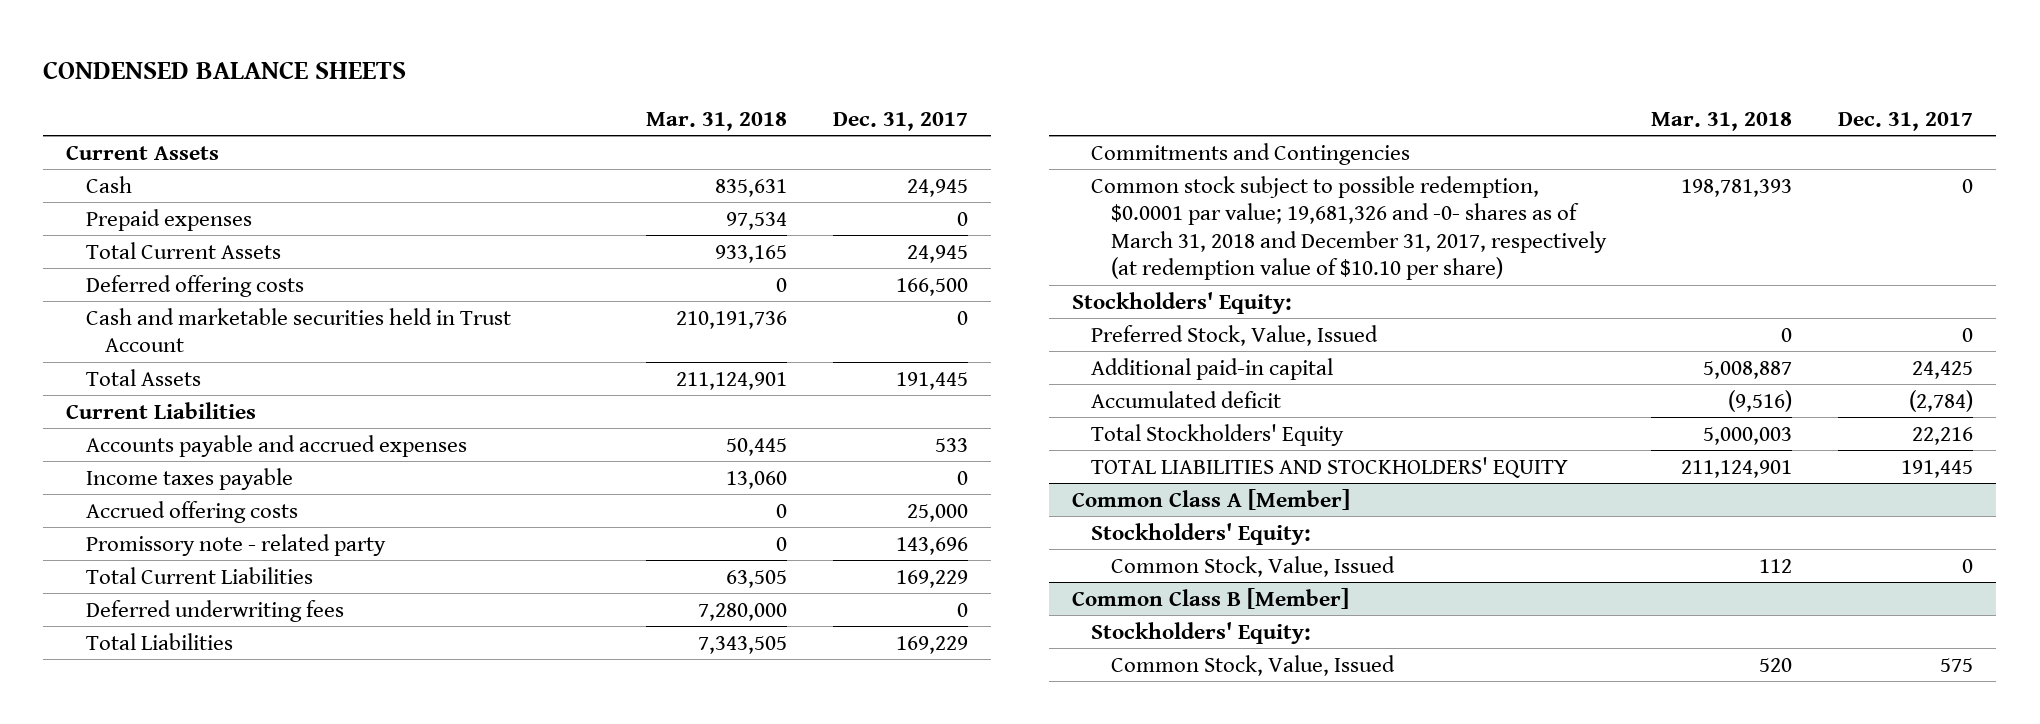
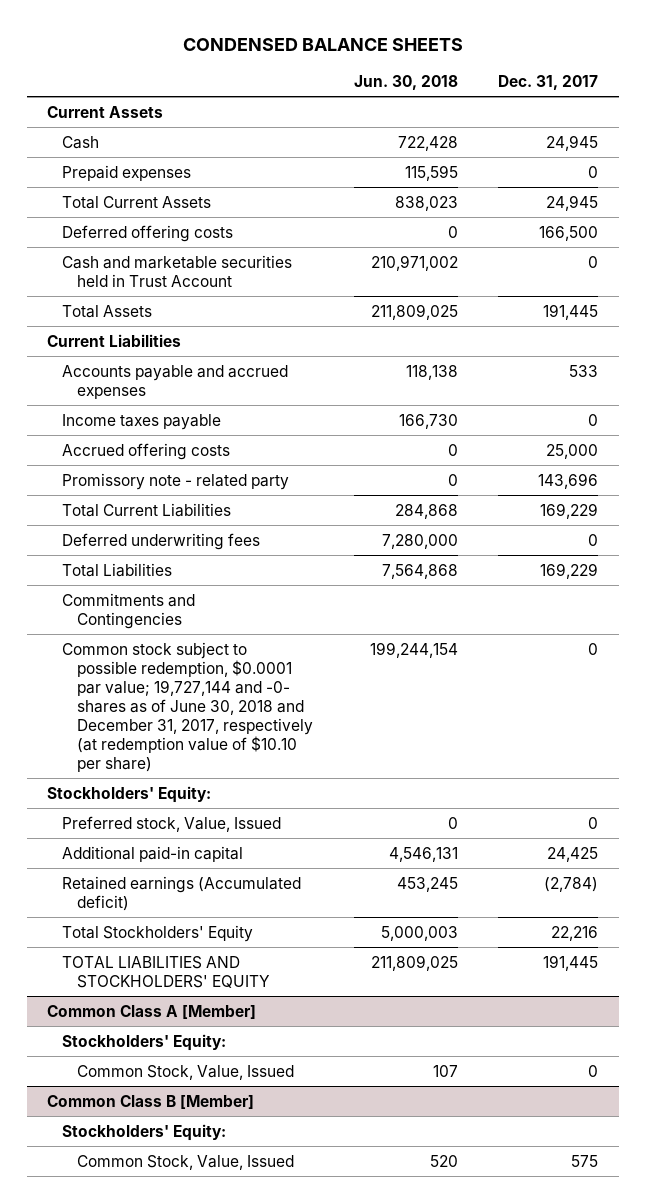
- | Mar. 31, 2018 | Dec. 31, 2017
+ | Jun. 30, 2018 | Dec. 31, 2017
- Common stock subject to possible redemption, $0.0001 par value; 19,681,326 and -0- shares as of March 31, 2018 and December 31, 2017, respectively (at redemption value of $10.10 per share) | 198,781,393 | 0
+ Common stock subject to possible redemption, $0.0001 par value; 19,727,144 and -0- shares as of June 30, 2018 and December 31, 2017, respectively (at redemption value of $10.10 per share) | 199,244,154 | 0
- Preferred Stock, Value, Issued | 0 | 0
+ Preferred stock, Value, Issued | 0 | 0
- Accumulated deficit | (9,516) | (2,784)
+ Retained earnings (Accumulated deficit) | 453,245 | (2,784)

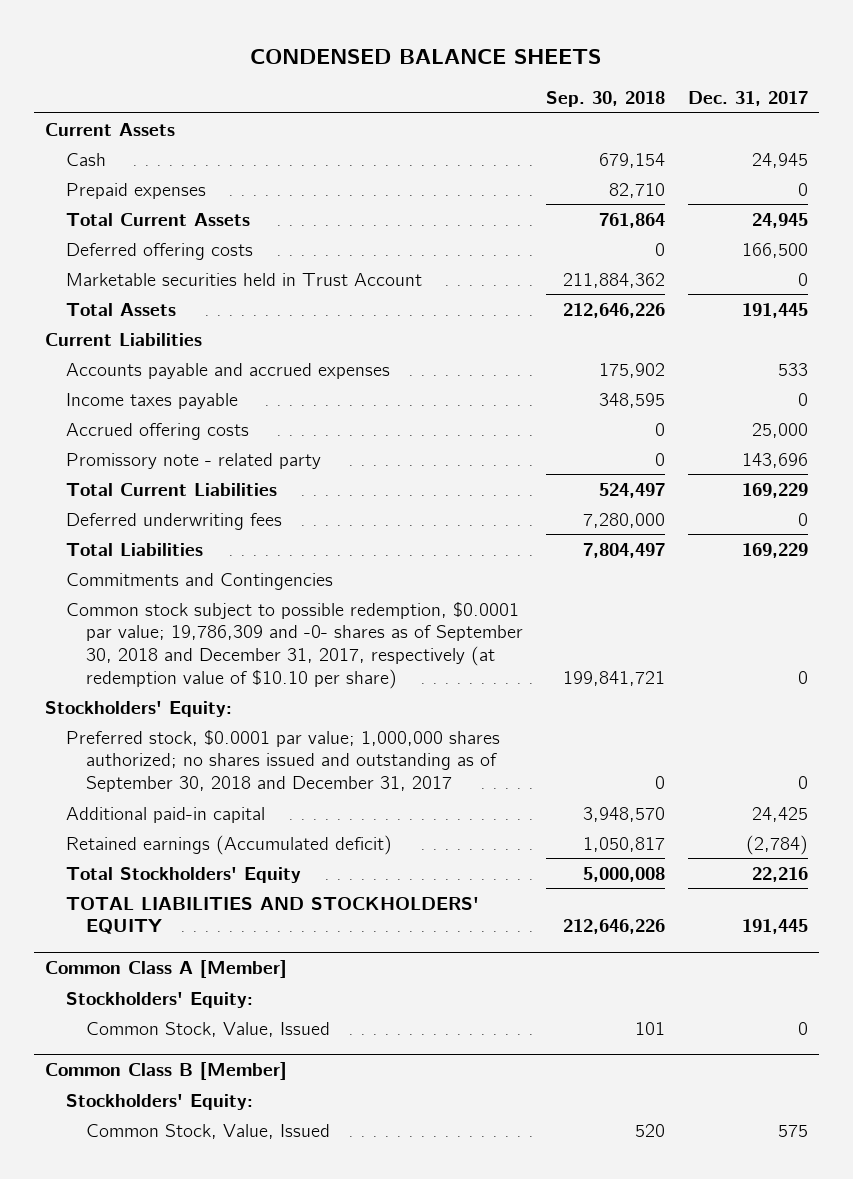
- | Jun. 30, 2018 | Dec. 31, 2017
+ | Sep. 30, 2018 | Dec. 31, 2017
- Cash and marketable securities held in Trust Account | 210,971,002 | 0
+ Marketable securities held in Trust Account | 211,884,362 | 0
- Common stock subject to possible redemption, $0.0001 par value; 19,727,144 and -0- shares as of June 30, 2018 and December 31, 2017, respectively (at redemption value of $10.10 per share) | 199,244,154 | 0
+ Common stock subject to possible redemption, $0.0001 par value; 19,786,309 and -0- shares as of September 30, 2018 and December 31, 2017, respectively (at redemption value of $10.10 per share) | 199,841,721 | 0
- Preferred stock, Value, Issued | 0 | 0
+ Preferred stock, $0.0001 par value; 1,000,000 shares authorized; no shares issued and outstanding as of September 30, 2018 and December 31, 2017 | 0 | 0

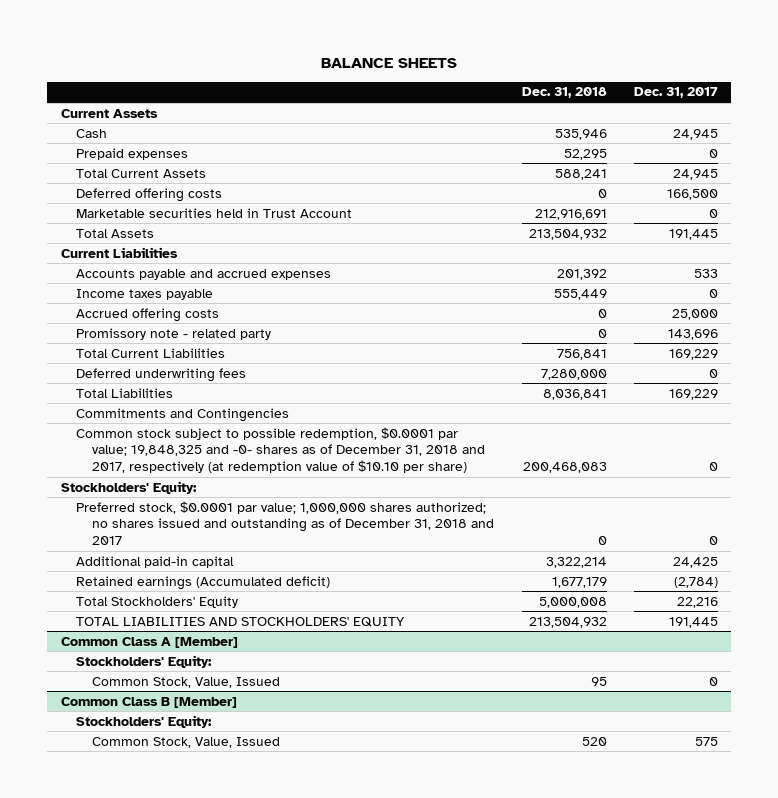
- CONDENSED BALANCE SHEETS
+ BALANCE SHEETS
- | Sep. 30, 2018 | Dec. 31, 2017
+ | Dec. 31, 2018 | Dec. 31, 2017
- Common stock subject to possible redemption, $0.0001 par value; 19,786,309 and -0- shares as of September 30, 2018 and December 31, 2017, respectively (at redemption value of $10.10 per share) | 199,841,721 | 0
+ Common stock subject to possible redemption, $0.0001 par value; 19,848,325 and -0- shares as of December 31, 2018 and 2017, respectively (at redemption value of $10.10 per share) | 200,468,083 | 0
- Preferred stock, $0.0001 par value; 1,000,000 shares authorized; no shares issued and outstanding as of September 30, 2018 and December 31, 2017 | 0 | 0
+ Preferred stock, $0.0001 par value; 1,000,000 shares authorized; no shares issued and outstanding as of December 31, 2018 and 2017 | 0 | 0

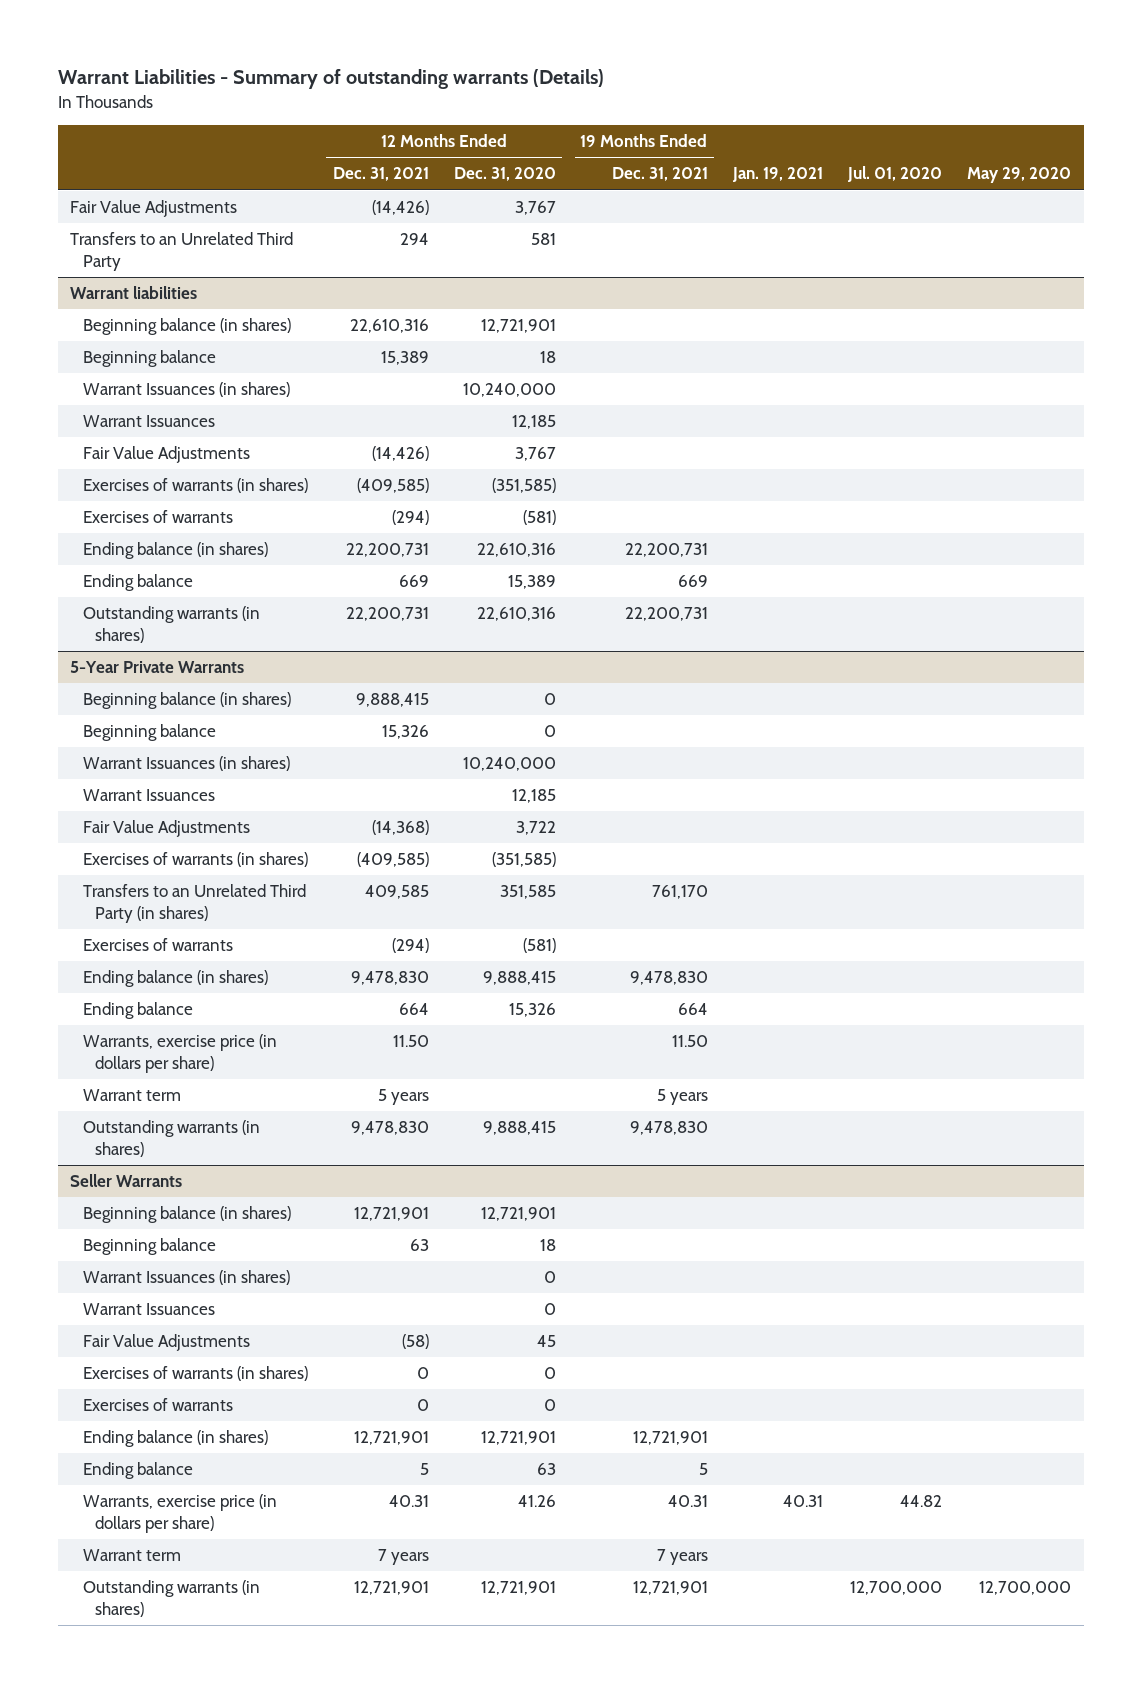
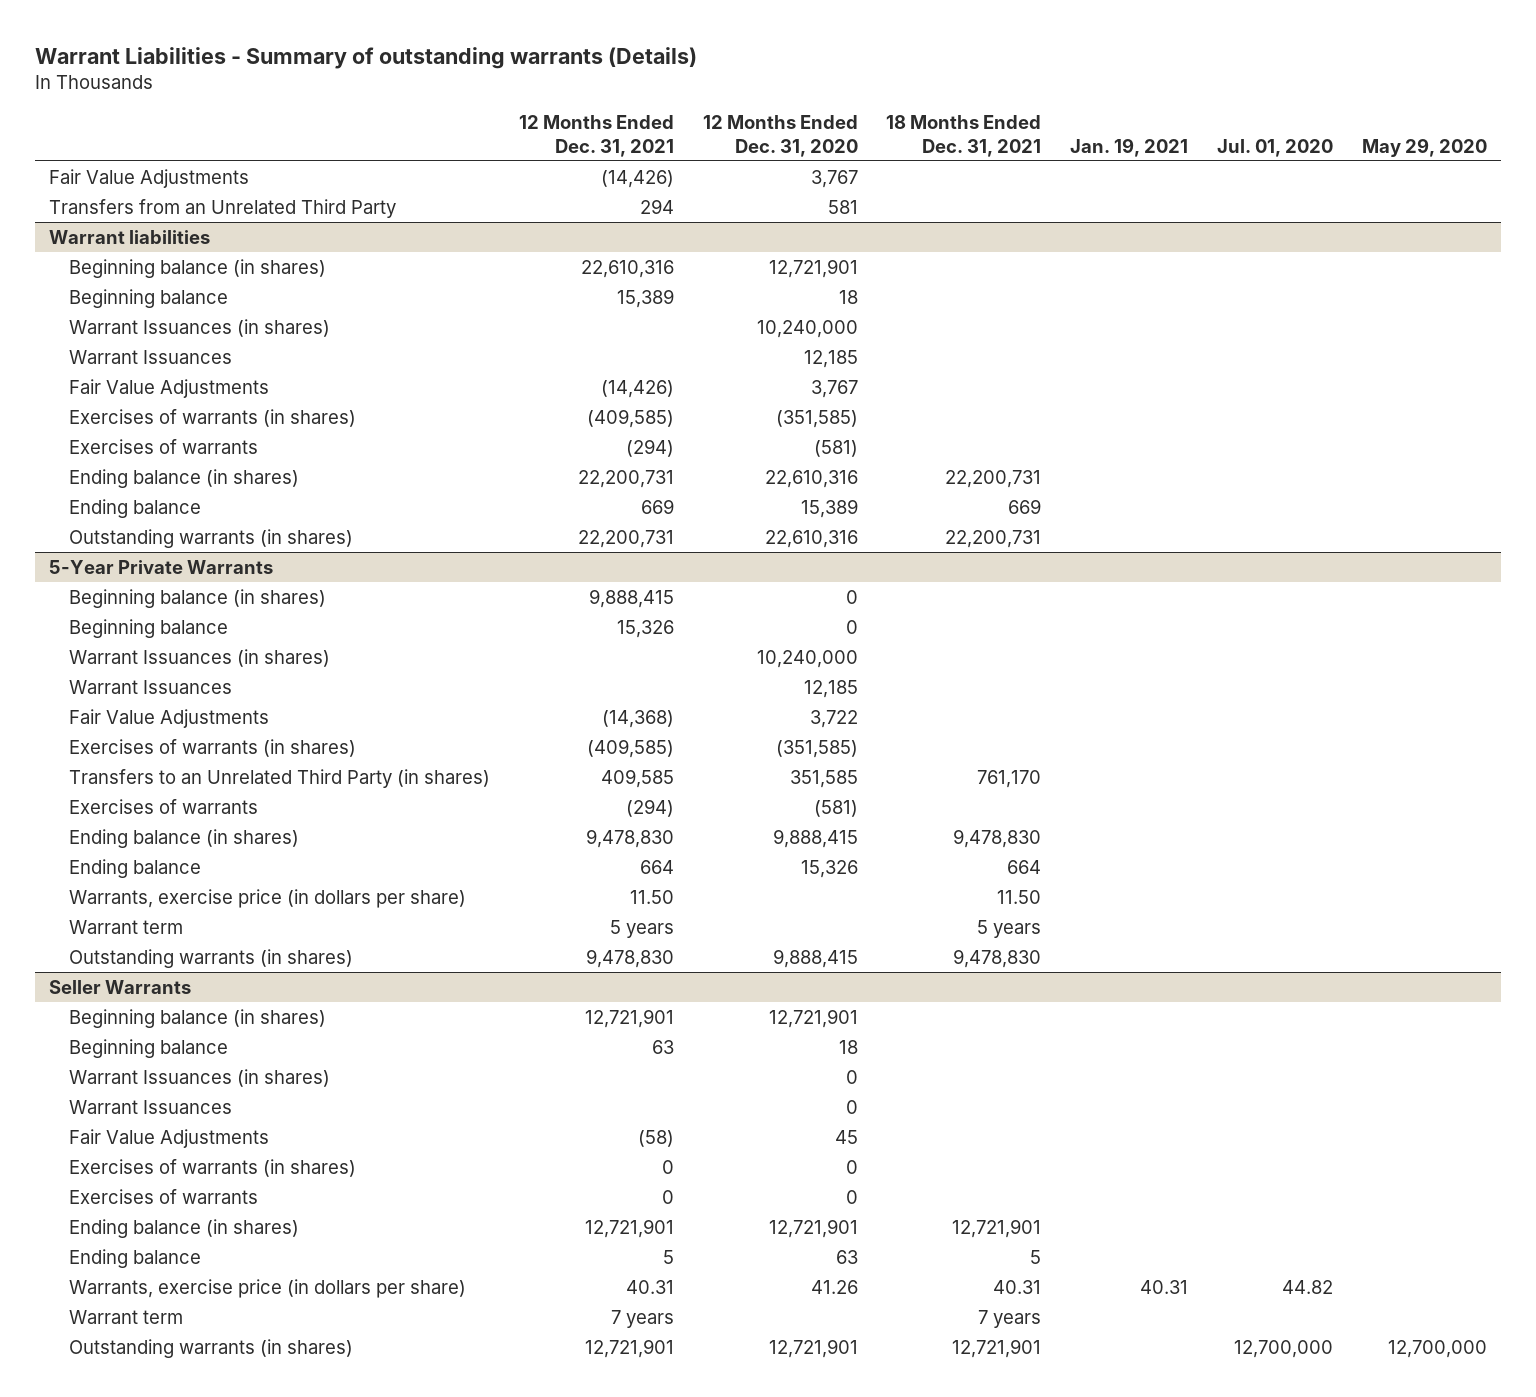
- | 12 Months Ended Dec. 31, 2021 | 12 Months Ended Dec. 31, 2020 | 19 Months Ended Dec. 31, 2021 | Jan. 19, 2021 | Jul. 01, 2020 | May 29, 2020
+ | 12 Months Ended Dec. 31, 2021 | 12 Months Ended Dec. 31, 2020 | 18 Months Ended Dec. 31, 2021 | Jan. 19, 2021 | Jul. 01, 2020 | May 29, 2020
- Transfers to an Unrelated Third Party | 294 | 581 | | | |
+ Transfers from an Unrelated Third Party | 294 | 581 | | | |

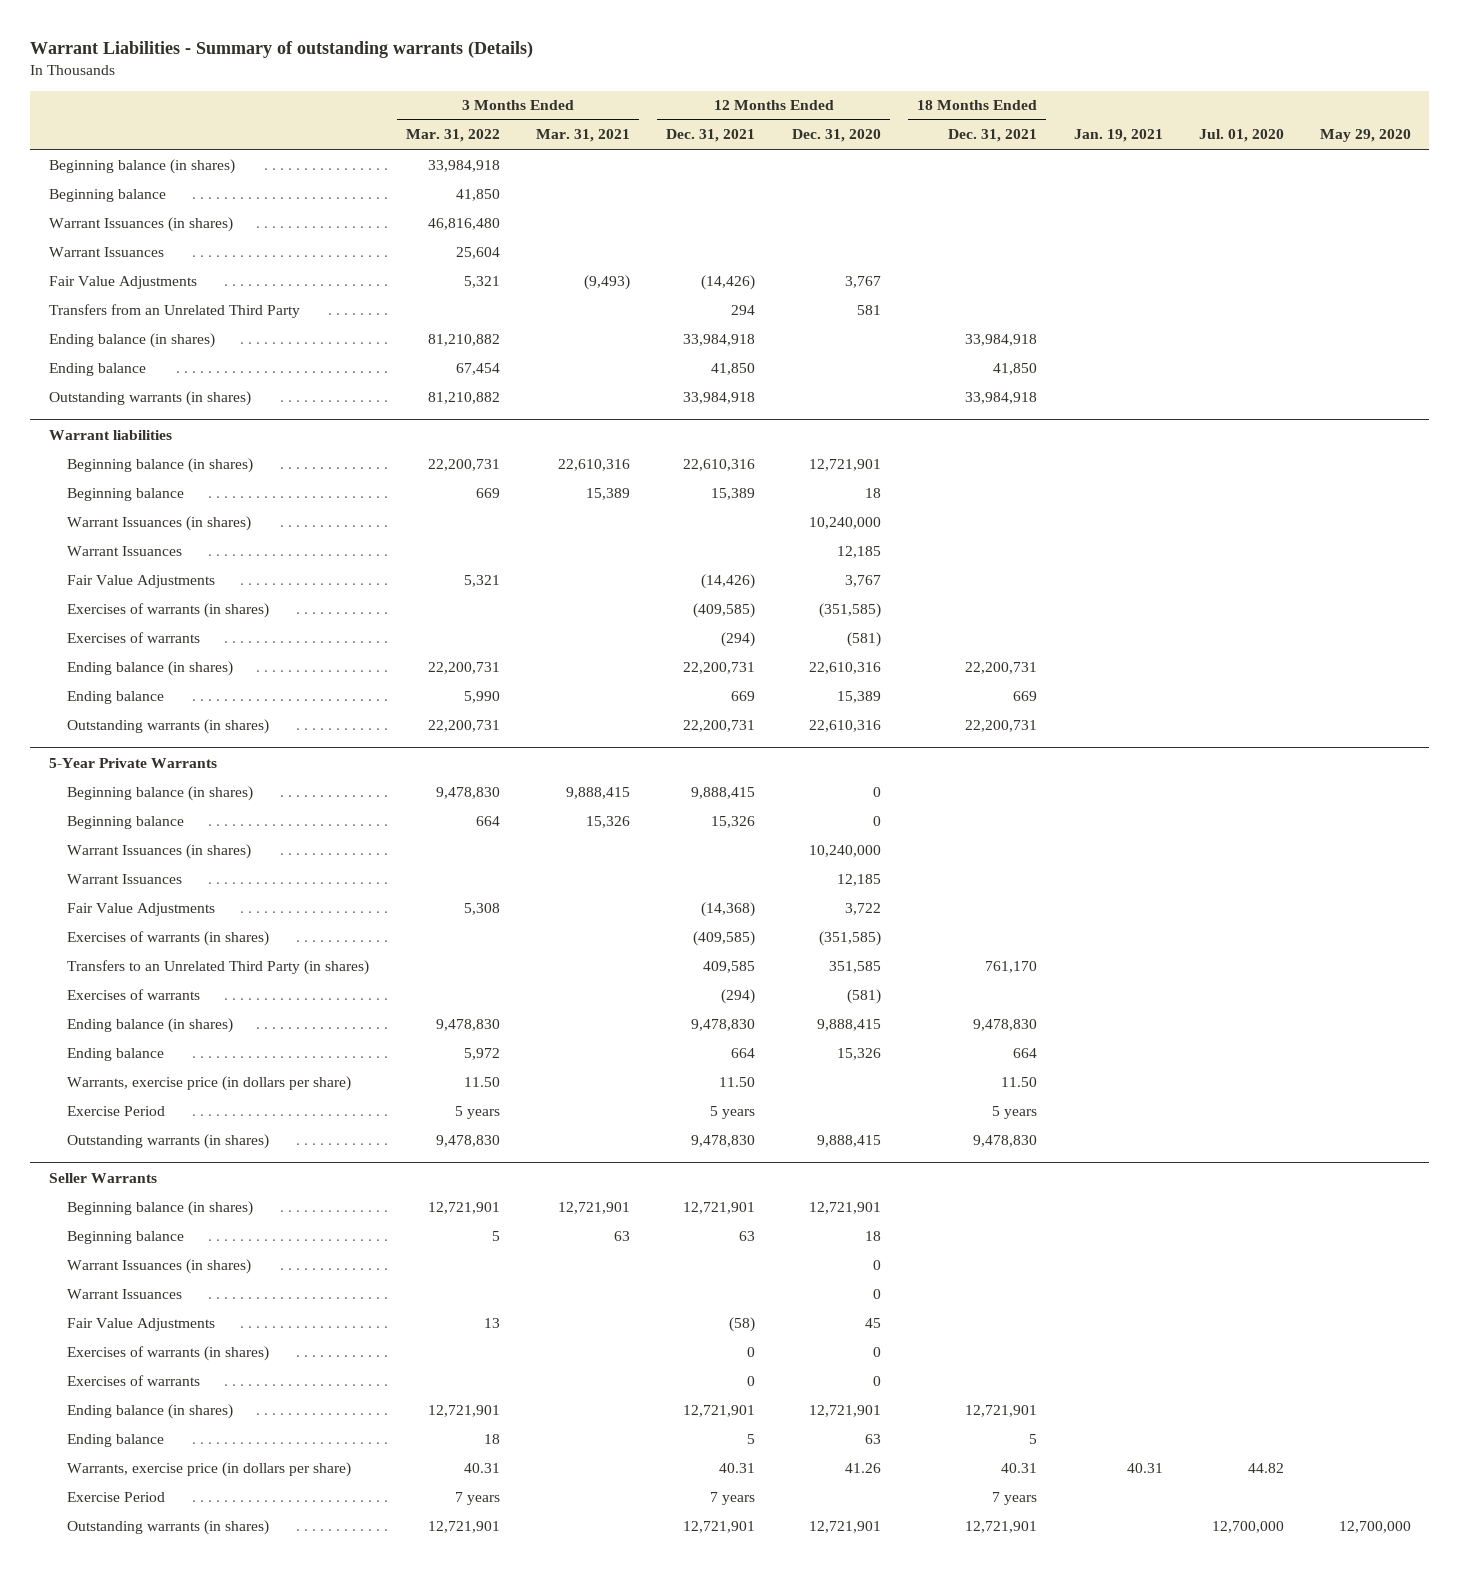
- | 12 Months Ended Dec. 31, 2021 | 12 Months Ended Dec. 31, 2020 | 18 Months Ended Dec. 31, 2021 | Jan. 19, 2021 | Jul. 01, 2020 | May 29, 2020
+ | 3 Months Ended Mar. 31, 2022 | 3 Months Ended Mar. 31, 2021 | 12 Months Ended Dec. 31, 2021 | 12 Months Ended Dec. 31, 2020 | 18 Months Ended Dec. 31, 2021 | Jan. 19, 2021 | Jul. 01, 2020 | May 29, 2020
+ Beginning balance (in shares) | 33,984,918 | | | | | | |
+ Beginning balance | 41,850 | | | | | | |
+ Warrant Issuances (in shares) | 46,816,480 | | | | | | |
+ Warrant Issuances | 25,604 | | | | | | |
+ Ending balance (in shares) | 81,210,882 | | 33,984,918 | | 33,984,918 | | |
+ Ending balance | 67,454 | | 41,850 | | 41,850 | | |
+ Outstanding warrants (in shares) | 81,210,882 | | 33,984,918 | | 33,984,918 | | |
@ 5-Year Private Warrants
- Warrant term | 5 years | | 5 years | | |
+ Exercise Period | 5 years | | 5 years | | 5 years | | |
@ Seller Warrants
- Warrant term | 7 years | | 7 years | | |
+ Exercise Period | 7 years | | 7 years | | 7 years | | |

